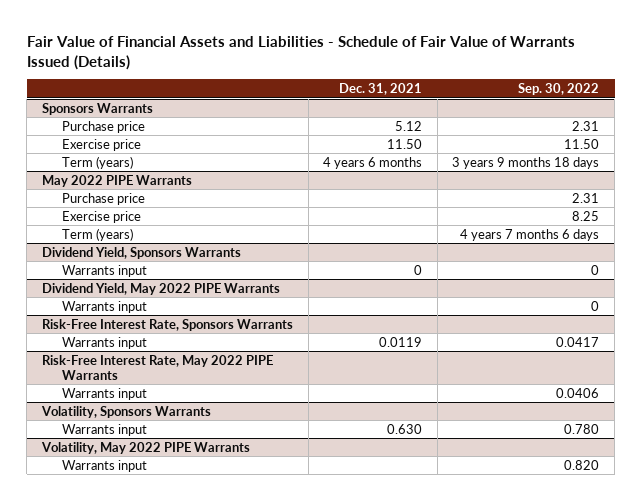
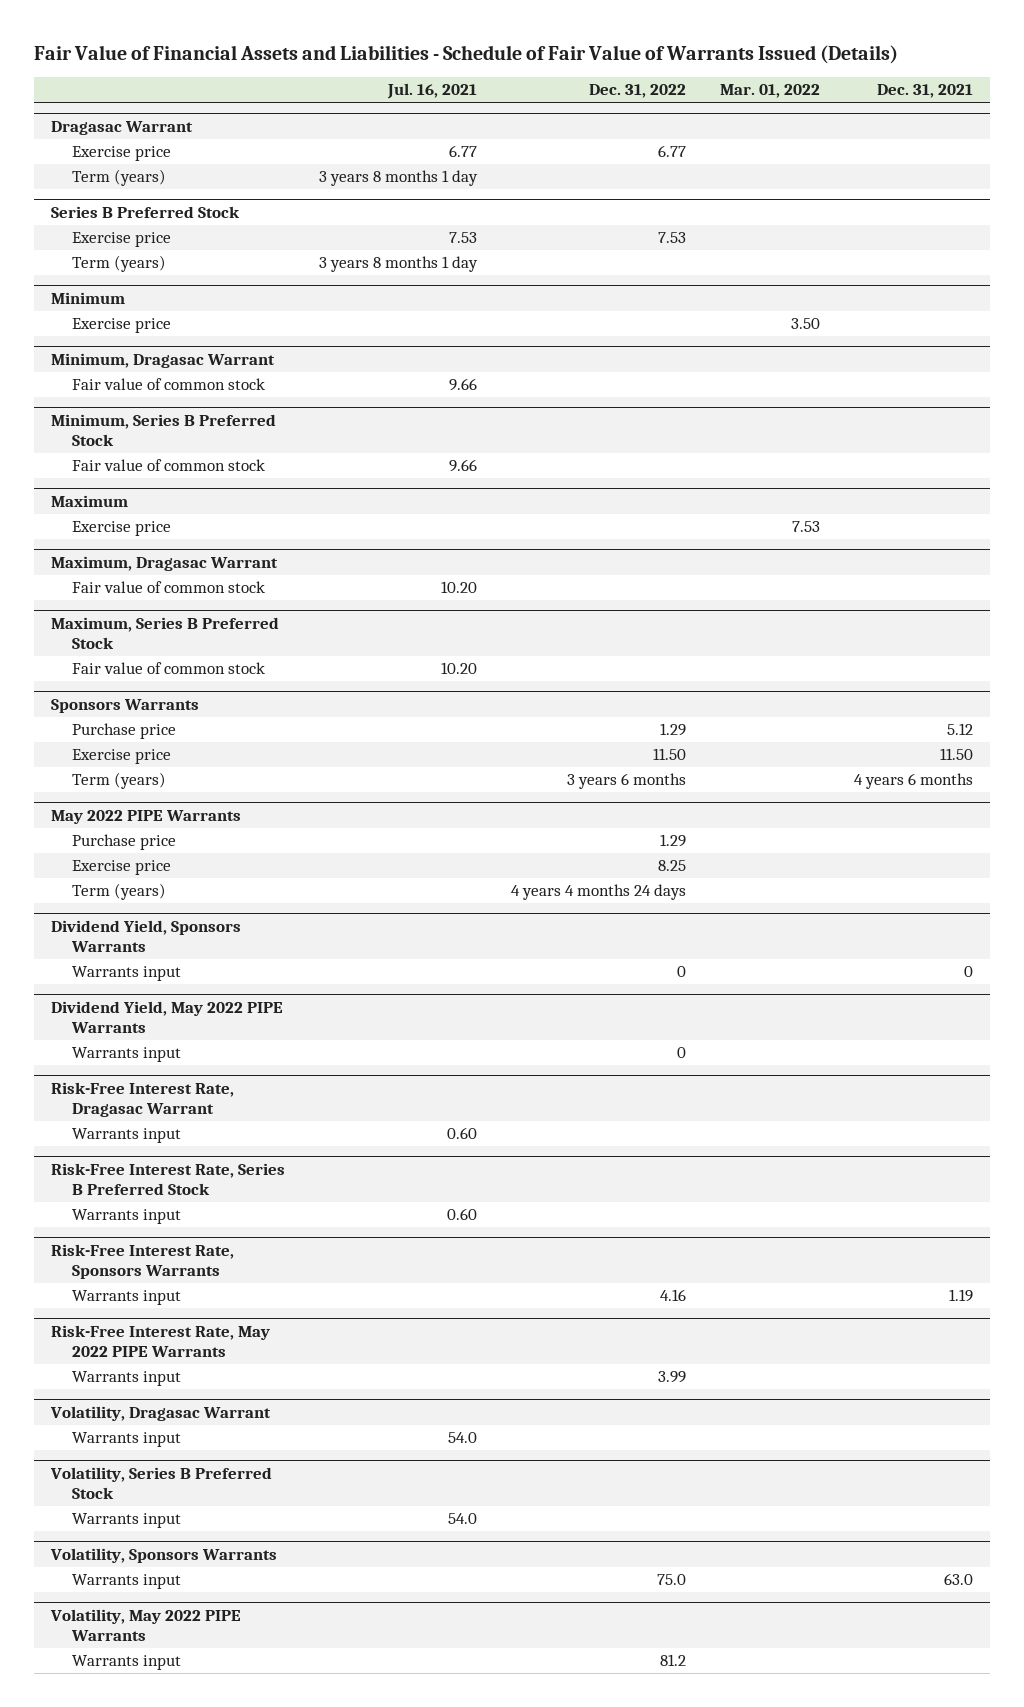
- | Dec. 31, 2021 | Sep. 30, 2022
+ | Jul. 16, 2021 | Dec. 31, 2022 | Mar. 01, 2022 | Dec. 31, 2021
+ Dragasac Warrant
+ Exercise price | 6.77 | 6.77 | |
+ Term (years) | 3 years 8 months 1 day | | |
+ Series B Preferred Stock
+ Exercise price | 7.53 | 7.53 | |
+ Term (years) | 3 years 8 months 1 day | | |
+ Minimum
+ Exercise price | | | 3.50 |
+ Minimum, Dragasac Warrant
+ Fair value of common stock | 9.66 | | |
+ Minimum, Series B Preferred Stock
+ Fair value of common stock | 9.66 | | |
+ Maximum
+ Exercise price | | | 7.53 |
+ Maximum, Dragasac Warrant
+ Fair value of common stock | 10.20 | | |
+ Maximum, Series B Preferred Stock
+ Fair value of common stock | 10.20 | | |
+ Risk-Free Interest Rate, Dragasac Warrant
+ Warrants input | 0.60 | | |
+ Risk-Free Interest Rate, Series B Preferred Stock
+ Warrants input | 0.60 | | |
@ Risk-Free Interest Rate, Sponsors Warrants
- Warrants input | 0.0119 | 0.0417
+ Warrants input | | 4.16 | | 1.19
+ Volatility, Dragasac Warrant
+ Warrants input | 54.0 | | |
+ Volatility, Series B Preferred Stock
+ Warrants input | 54.0 | | |
@ Volatility, Sponsors Warrants
- Warrants input | 0.630 | 0.780
+ Warrants input | | 75.0 | | 63.0

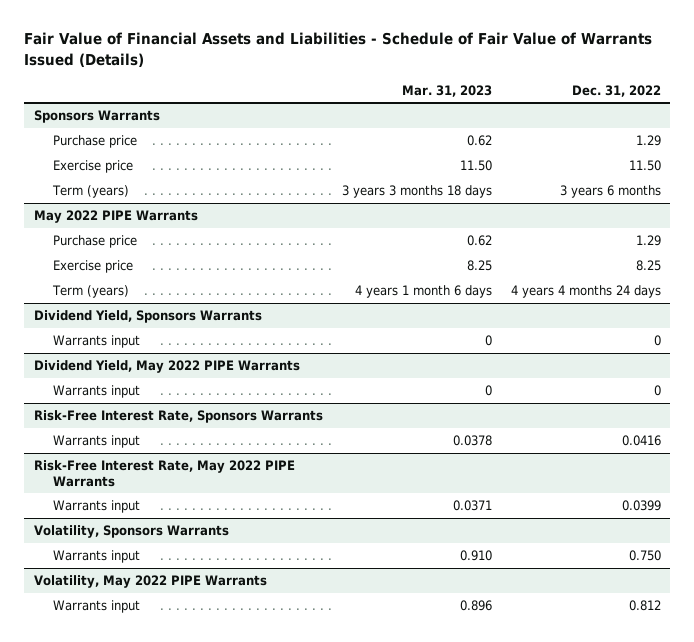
- | Jul. 16, 2021 | Dec. 31, 2022 | Mar. 01, 2022 | Dec. 31, 2021
+ | Mar. 31, 2023 | Dec. 31, 2022
- Dragasac Warrant
- Exercise price | 6.77 | 6.77 | |
- Term (years) | 3 years 8 months 1 day | | |
- Series B Preferred Stock
- Exercise price | 7.53 | 7.53 | |
- Term (years) | 3 years 8 months 1 day | | |
- Minimum
- Exercise price | | | 3.50 |
- Minimum, Dragasac Warrant
- Fair value of common stock | 9.66 | | |
- Minimum, Series B Preferred Stock
- Fair value of common stock | 9.66 | | |
- Maximum
- Exercise price | | | 7.53 |
- Maximum, Dragasac Warrant
- Fair value of common stock | 10.20 | | |
- Maximum, Series B Preferred Stock
- Fair value of common stock | 10.20 | | |
- Risk-Free Interest Rate, Dragasac Warrant
- Warrants input | 0.60 | | |
- Risk-Free Interest Rate, Series B Preferred Stock
- Warrants input | 0.60 | | |
@ Risk-Free Interest Rate, Sponsors Warrants
- Warrants input | | 4.16 | | 1.19
+ Warrants input | 0.0378 | 0.0416
@ Risk-Free Interest Rate, May 2022 PIPE Warrants
- Warrants input | | 3.99 | |
- Volatility, Dragasac Warrant
- Warrants input | 54.0 | | |
- Volatility, Series B Preferred Stock
- Warrants input | 54.0 | | |
@ Risk-Free Interest Rate, May 2022 PIPE Warrants
+ Warrants input | 0.0371 | 0.0399
@ Volatility, Sponsors Warrants
- Warrants input | | 75.0 | | 63.0
+ Warrants input | 0.910 | 0.750
@ Volatility, May 2022 PIPE Warrants
- Warrants input | | 81.2 | |
+ Warrants input | 0.896 | 0.812

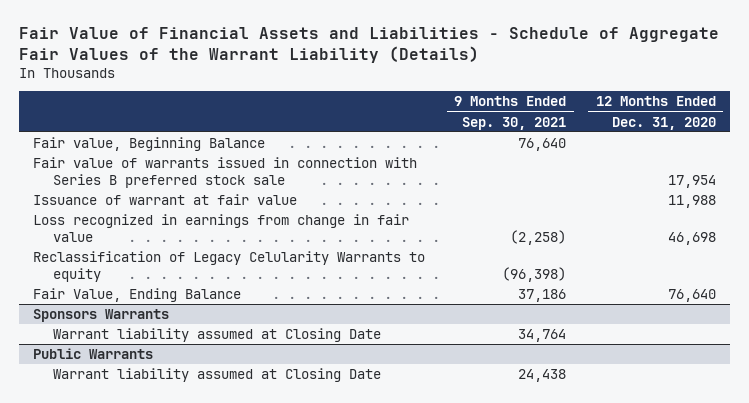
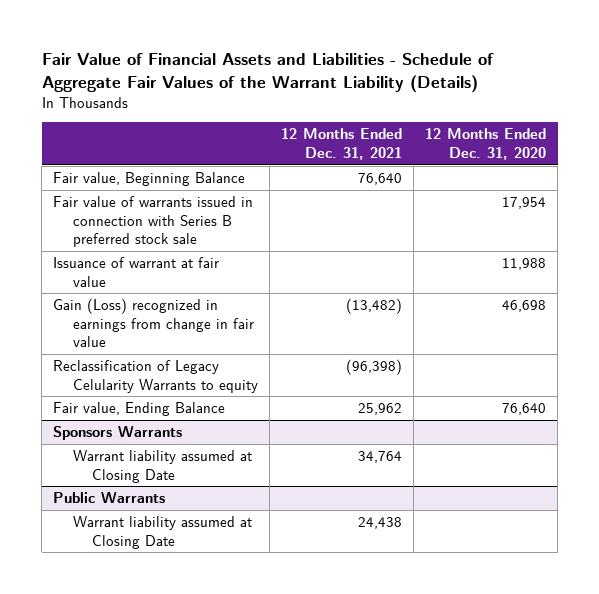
- | 9 Months Ended Sep. 30, 2021 | 12 Months Ended Dec. 31, 2020
+ | 12 Months Ended Dec. 31, 2021 | 12 Months Ended Dec. 31, 2020
- Loss recognized in earnings from change in fair value | (2,258) | 46,698
+ Gain (Loss) recognized in earnings from change in fair value | (13,482) | 46,698
- Fair Value, Ending Balance | 37,186 | 76,640
+ Fair value, Ending Balance | 25,962 | 76,640

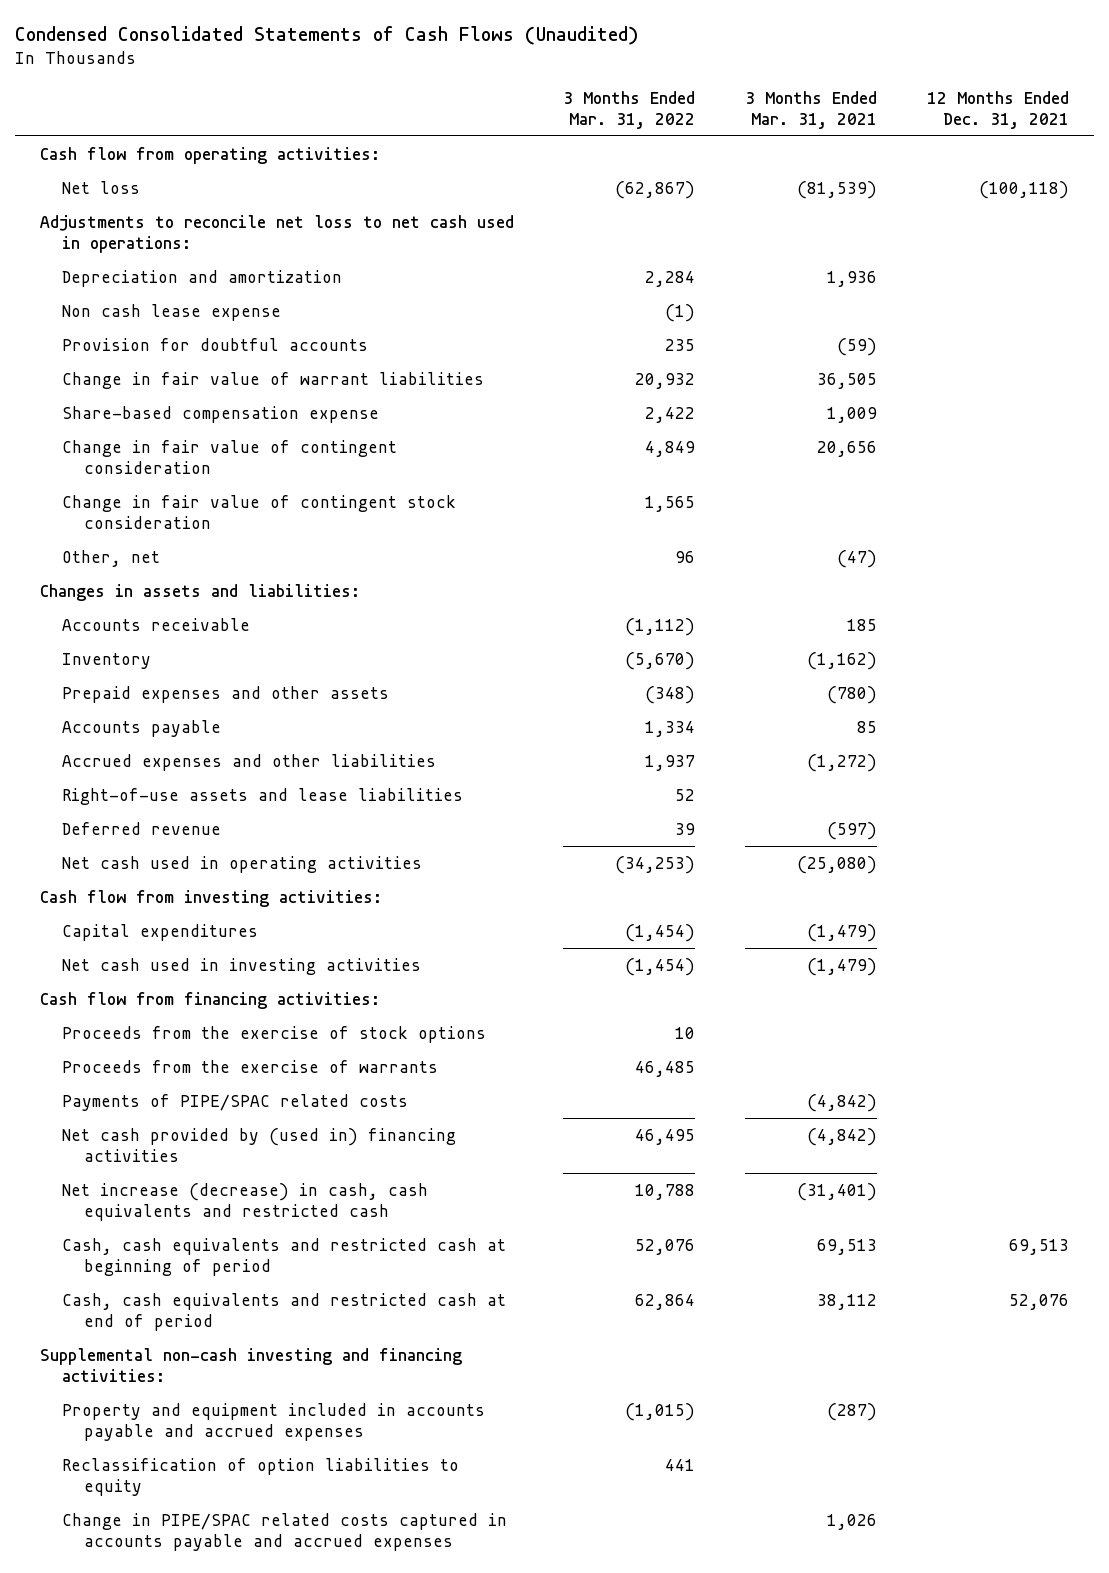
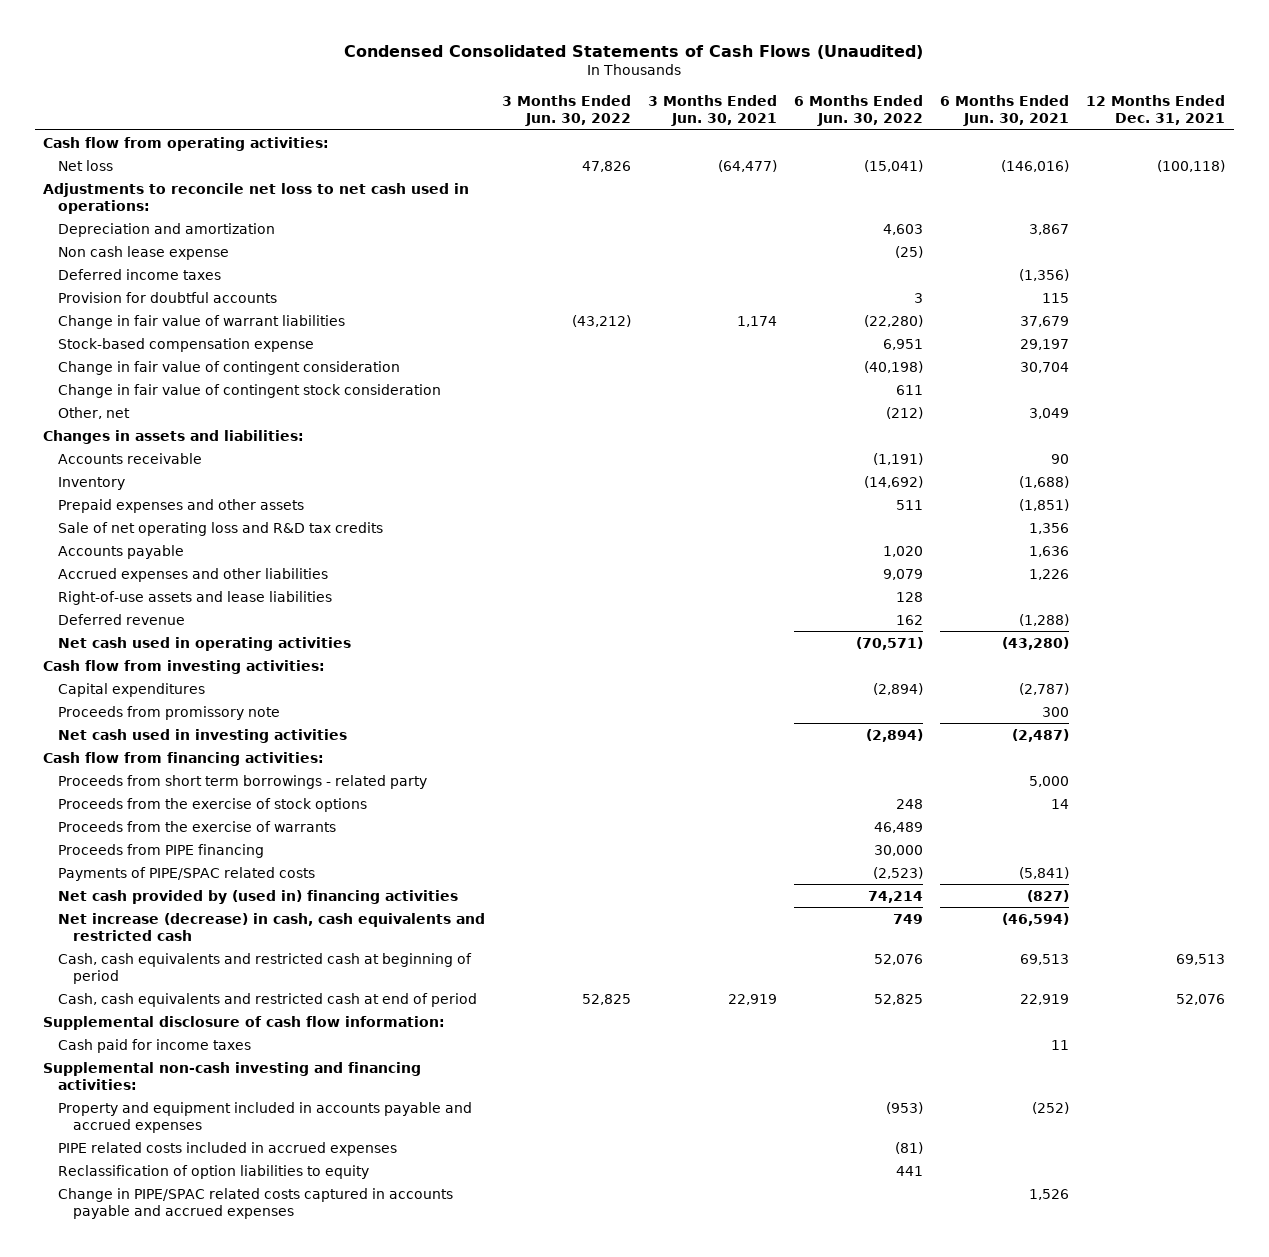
- | 3 Months Ended Mar. 31, 2022 | 3 Months Ended Mar. 31, 2021 | 12 Months Ended Dec. 31, 2021
+ | 3 Months Ended Jun. 30, 2022 | 3 Months Ended Jun. 30, 2021 | 6 Months Ended Jun. 30, 2022 | 6 Months Ended Jun. 30, 2021 | 12 Months Ended Dec. 31, 2021
+ Deferred income taxes | | | | (1,356) |
- Share-based compensation expense | 2,422 | 1,009 |
+ Stock-based compensation expense | | | 6,951 | 29,197 |
+ Sale of net operating loss and R&D tax credits | | | | 1,356 |
+ Proceeds from promissory note | | | | 300 |
+ Proceeds from short term borrowings - related party | | | | 5,000 |
+ Proceeds from PIPE financing | | | 30,000 | |
+ Supplemental disclosure of cash flow information:
+ Cash paid for income taxes | | | | 11 |
+ PIPE related costs included in accrued expenses | | | (81) | |

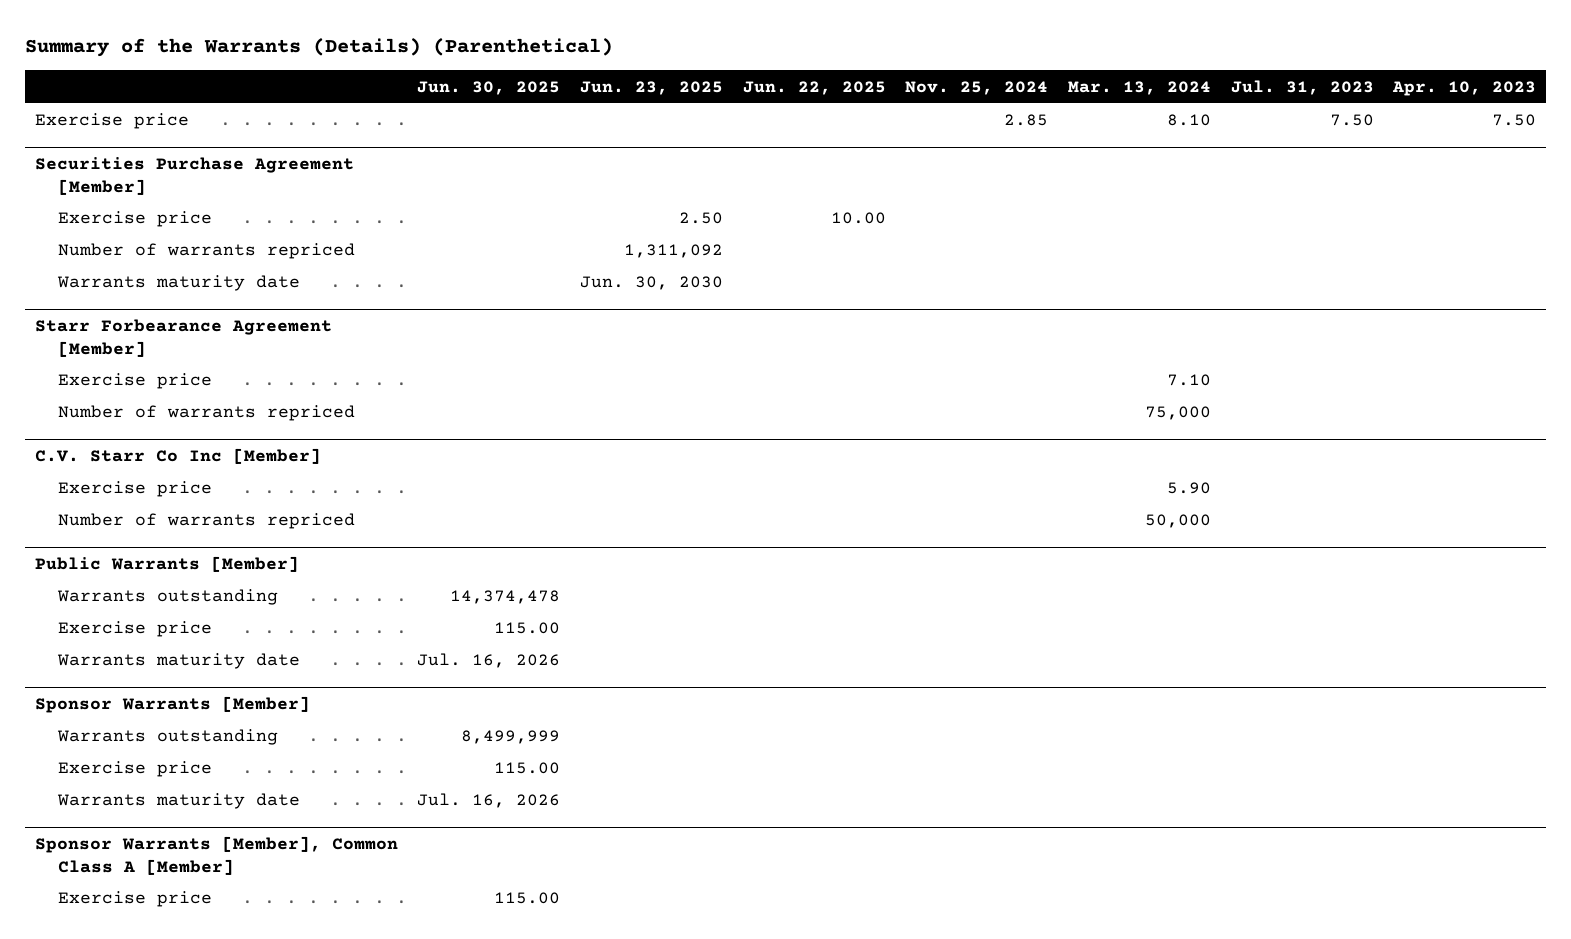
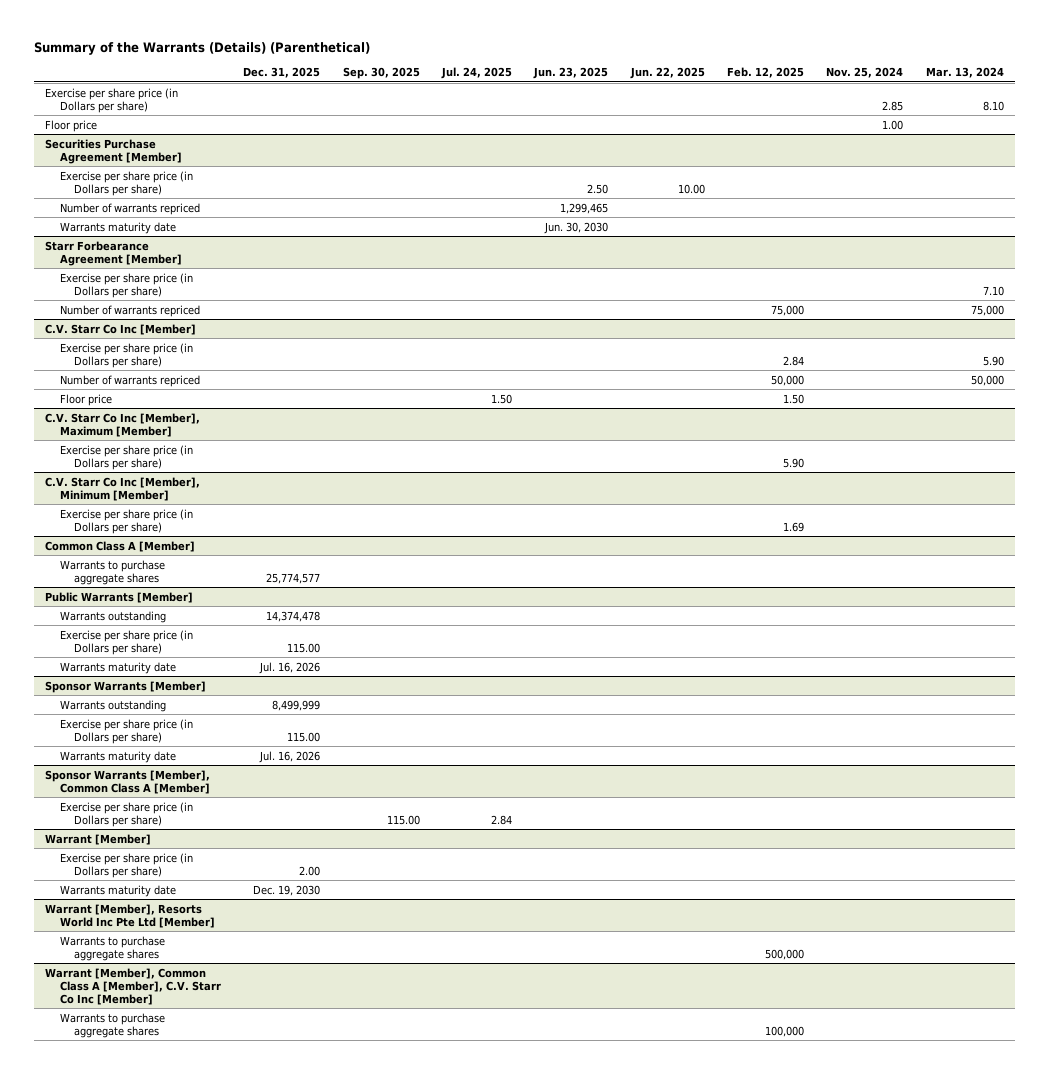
- | Jun. 30, 2025 | Jun. 23, 2025 | Jun. 22, 2025 | Nov. 25, 2024 | Mar. 13, 2024 | Jul. 31, 2023 | Apr. 10, 2023
+ | Dec. 31, 2025 | Sep. 30, 2025 | Jul. 24, 2025 | Jun. 23, 2025 | Jun. 22, 2025 | Feb. 12, 2025 | Nov. 25, 2024 | Mar. 13, 2024
- Exercise price | | | | 2.85 | 8.10 | 7.50 | 7.50
+ Exercise per share price (in Dollars per share) | | | | | | | 2.85 | 8.10
+ Floor price | | | | | | | 1.00 |
@ Securities Purchase Agreement [Member]
- Exercise price | | 2.50 | 10.00 | | | |
- Number of warrants repriced | | 1,311,092 | | | | |
+ Exercise per share price (in Dollars per share) | | | | 2.50 | 10.00 | | |
+ Number of warrants repriced | | | | 1,299,465 | | | |
@ Starr Forbearance Agreement [Member]
- Exercise price | | | | | 7.10 | |
+ Exercise per share price (in Dollars per share) | | | | | | | | 7.10
@ C.V. Starr Co Inc [Member]
- Exercise price | | | | | 5.90 | |
+ Exercise per share price (in Dollars per share) | | | | | | 2.84 | | 5.90
+ Floor price | | | 1.50 | | | 1.50 | |
+ C.V. Starr Co Inc [Member], Maximum [Member]
+ Exercise per share price (in Dollars per share) | | | | | | 5.90 | |
+ C.V. Starr Co Inc [Member], Minimum [Member]
+ Exercise per share price (in Dollars per share) | | | | | | 1.69 | |
+ Common Class A [Member]
+ Warrants to purchase aggregate shares | 25,774,577 | | | | | | |
@ Public Warrants [Member]
- Exercise price | 115.00 | | | | | |
+ Exercise per share price (in Dollars per share) | 115.00 | | | | | | |
@ Sponsor Warrants [Member]
- Exercise price | 115.00 | | | | | |
+ Exercise per share price (in Dollars per share) | 115.00 | | | | | | |
@ Sponsor Warrants [Member], Common Class A [Member]
- Exercise price | 115.00 | | | | | |
+ Exercise per share price (in Dollars per share) | | 115.00 | 2.84 | | | | |
+ Warrant [Member]
+ Exercise per share price (in Dollars per share) | 2.00 | | | | | | |
+ Warrants maturity date | Dec. 19, 2030 | | | | | | |
+ Warrant [Member], Resorts World Inc Pte Ltd [Member]
+ Warrants to purchase aggregate shares | | | | | | 500,000 | |
+ Warrant [Member], Common Class A [Member], C.V. Starr Co Inc [Member]
+ Warrants to purchase aggregate shares | | | | | | 100,000 | |

